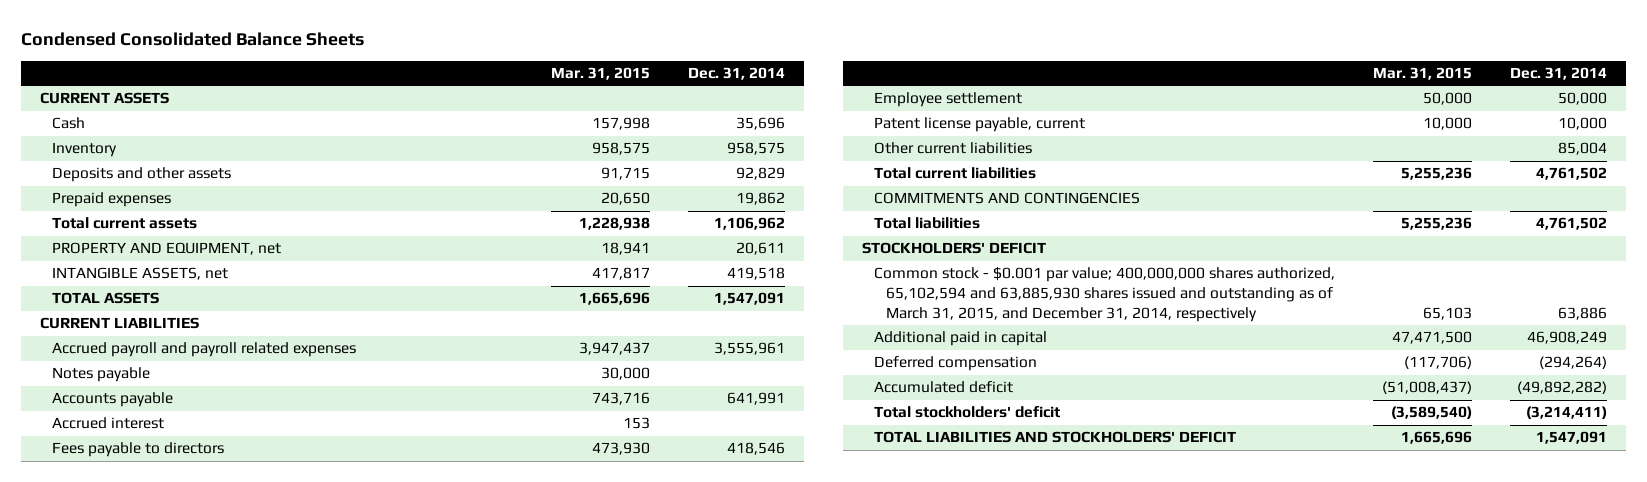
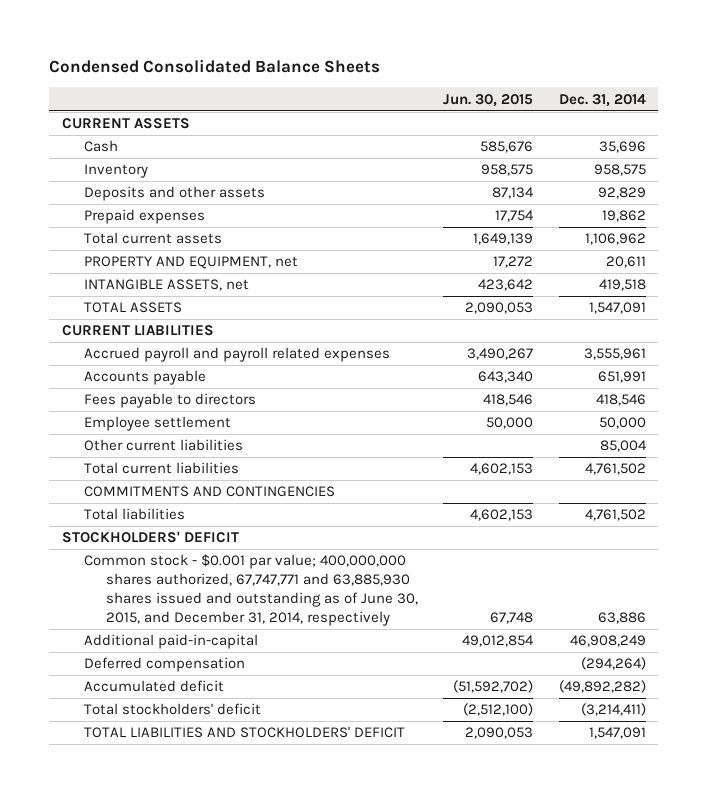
- | Mar. 31, 2015 | Dec. 31, 2014
+ | Jun. 30, 2015 | Dec. 31, 2014
- Notes payable | 30,000 |
- Accounts payable | 743,716 | 641,991
- Accrued interest | 153 |
+ Accounts payable | 643,340 | 651,991
- Patent license payable, current | 10,000 | 10,000
- Common stock - $0.001 par value; 400,000,000 shares authorized, 65,102,594 and 63,885,930 shares issued and outstanding as of March 31, 2015, and December 31, 2014, respectively | 65,103 | 63,886
- Additional paid in capital | 47,471,500 | 46,908,249
+ Common stock - $0.001 par value; 400,000,000 shares authorized, 67,747,771 and 63,885,930 shares issued and outstanding as of June 30, 2015, and December 31, 2014, respectively | 67,748 | 63,886
+ Additional paid-in-capital | 49,012,854 | 46,908,249

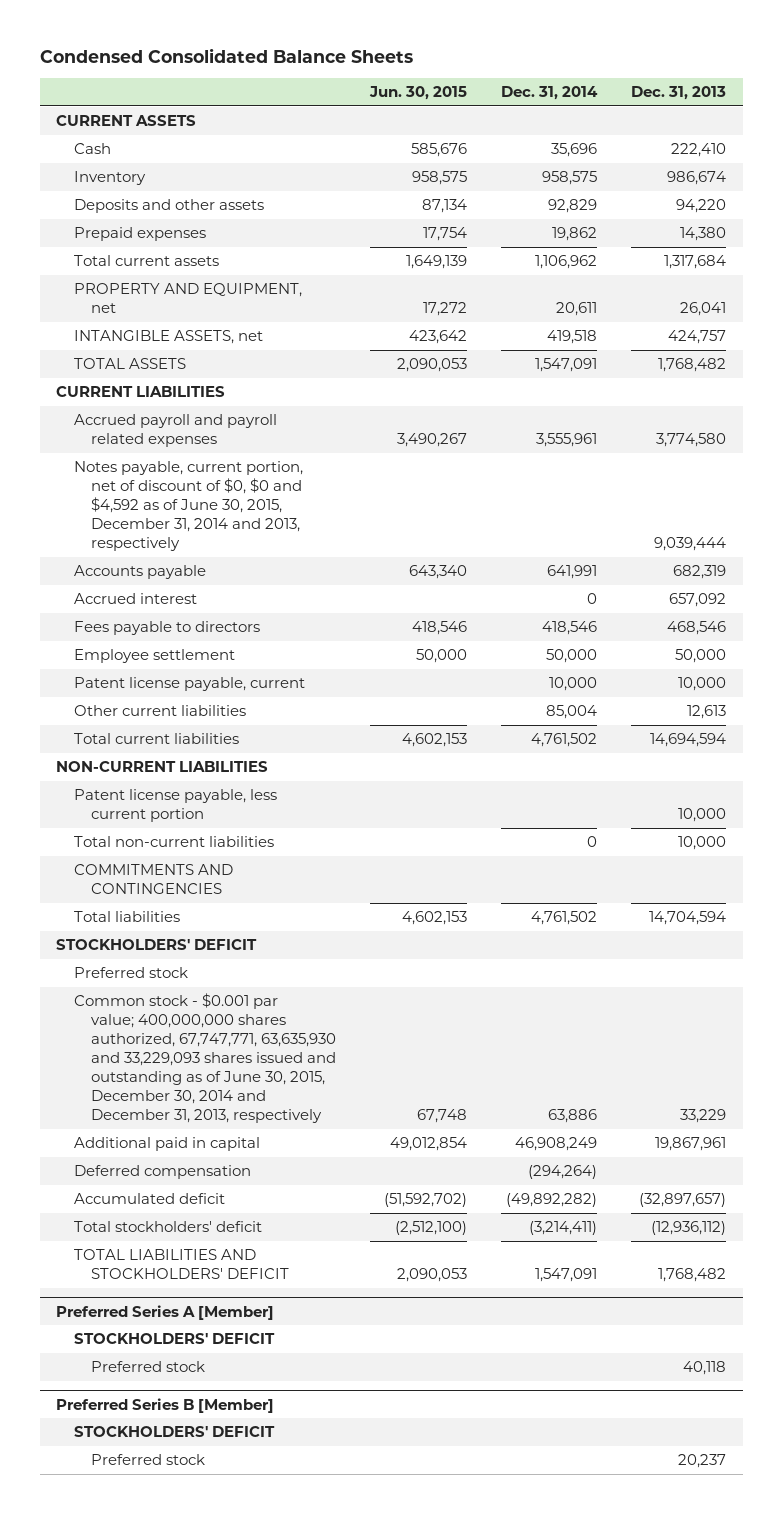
- | Jun. 30, 2015 | Dec. 31, 2014
+ | Jun. 30, 2015 | Dec. 31, 2014 | Dec. 31, 2013
- Accounts payable | 643,340 | 651,991
+ Notes payable, current portion, net of discount of $0, $0 and $4,592 as of June 30, 2015, December 31, 2014 and 2013, respectively | | | 9,039,444
+ Accounts payable | 643,340 | 641,991 | 682,319
+ Accrued interest | | 0 | 657,092
+ Patent license payable, current | | 10,000 | 10,000
+ NON-CURRENT LIABILITIES
+ Patent license payable, less current portion | | | 10,000
+ Total non-current liabilities | | 0 | 10,000
- Common stock - $0.001 par value; 400,000,000 shares authorized, 67,747,771 and 63,885,930 shares issued and outstanding as of June 30, 2015, and December 31, 2014, respectively | 67,748 | 63,886
- Additional paid-in-capital | 49,012,854 | 46,908,249
+ Preferred stock
+ Common stock - $0.001 par value; 400,000,000 shares authorized, 67,747,771, 63,635,930 and 33,229,093 shares issued and outstanding as of June 30, 2015, December 30, 2014 and December 31, 2013, respectively | 67,748 | 63,886 | 33,229
+ Additional paid in capital | 49,012,854 | 46,908,249 | 19,867,961
+ Preferred Series A [Member]
+ STOCKHOLDERS' DEFICIT
+ Preferred stock | | | 40,118
+ Preferred Series B [Member]
+ STOCKHOLDERS' DEFICIT
+ Preferred stock | | | 20,237

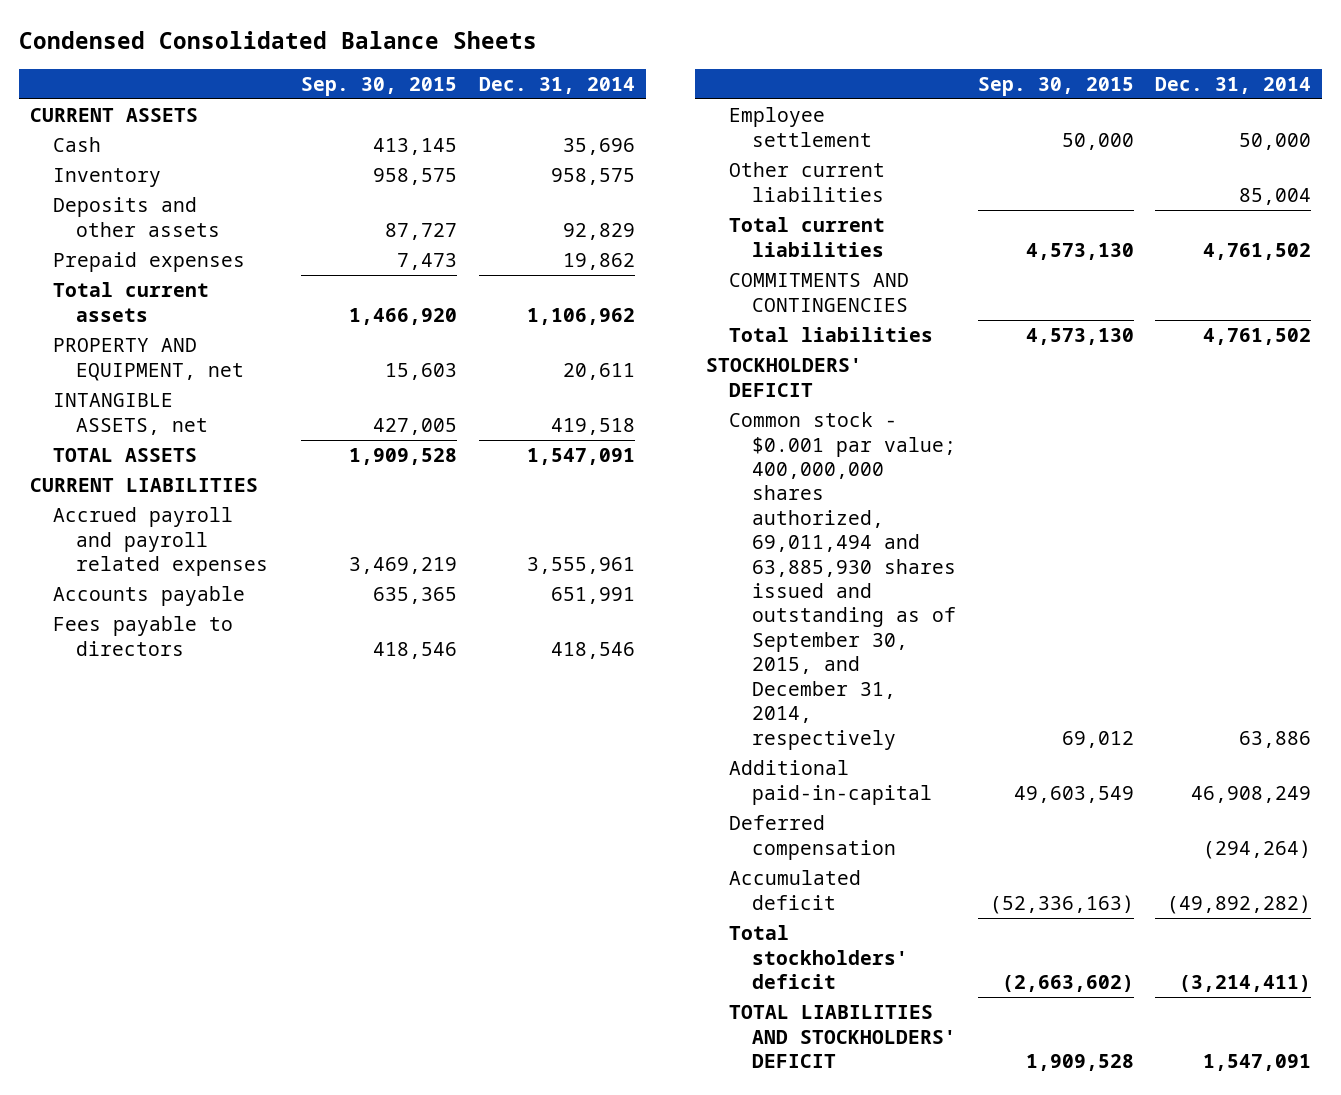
- | Jun. 30, 2015 | Dec. 31, 2014 | Dec. 31, 2013
+ | Sep. 30, 2015 | Dec. 31, 2014
- Notes payable, current portion, net of discount of $0, $0 and $4,592 as of June 30, 2015, December 31, 2014 and 2013, respectively | | | 9,039,444
- Accounts payable | 643,340 | 641,991 | 682,319
- Accrued interest | | 0 | 657,092
+ Accounts payable | 635,365 | 651,991
- Patent license payable, current | | 10,000 | 10,000
- NON-CURRENT LIABILITIES
- Patent license payable, less current portion | | | 10,000
- Total non-current liabilities | | 0 | 10,000
- Preferred stock
- Common stock - $0.001 par value; 400,000,000 shares authorized, 67,747,771, 63,635,930 and 33,229,093 shares issued and outstanding as of June 30, 2015, December 30, 2014 and December 31, 2013, respectively | 67,748 | 63,886 | 33,229
- Additional paid in capital | 49,012,854 | 46,908,249 | 19,867,961
+ Common stock - $0.001 par value; 400,000,000 shares authorized, 69,011,494 and 63,885,930 shares issued and outstanding as of September 30, 2015, and December 31, 2014, respectively | 69,012 | 63,886
+ Additional paid-in-capital | 49,603,549 | 46,908,249
- Preferred Series A [Member]
- STOCKHOLDERS' DEFICIT
- Preferred stock | | | 40,118
- Preferred Series B [Member]
- STOCKHOLDERS' DEFICIT
- Preferred stock | | | 20,237

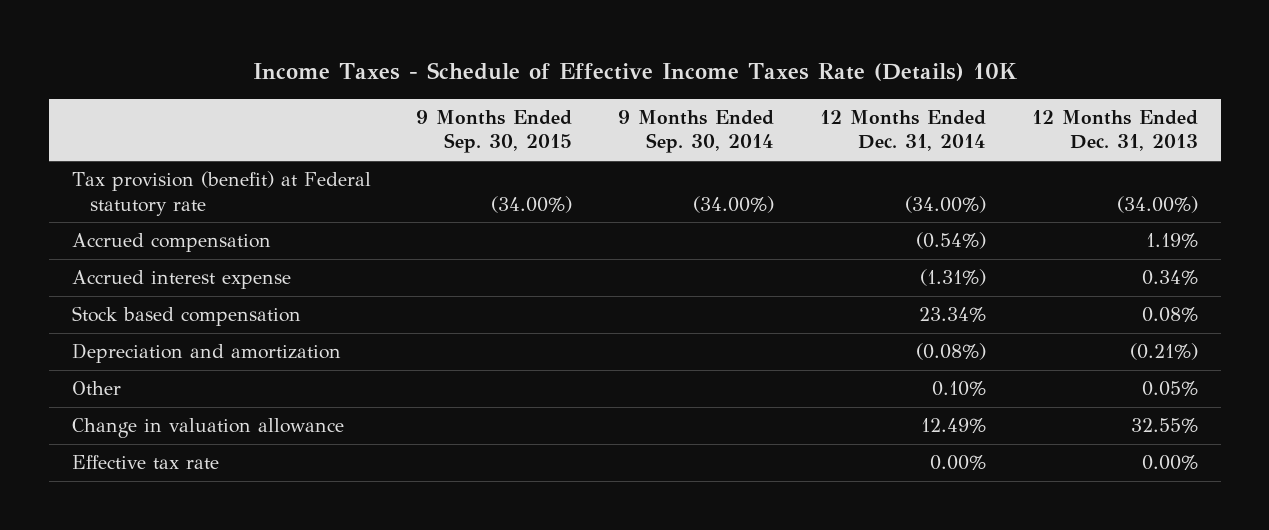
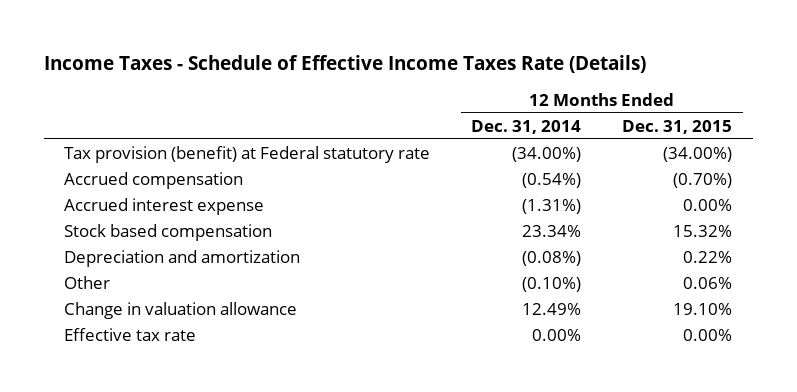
- Income Taxes - Schedule of Effective Income Taxes Rate (Details) 10K
+ Income Taxes - Schedule of Effective Income Taxes Rate (Details)
- | 9 Months Ended Sep. 30, 2015 | 9 Months Ended Sep. 30, 2014 | 12 Months Ended Dec. 31, 2014 | 12 Months Ended Dec. 31, 2013
+ | 12 Months Ended Dec. 31, 2014 | 12 Months Ended Dec. 31, 2015
- Other | | | 0.10% | 0.05%
+ Other | (0.10%) | 0.06%

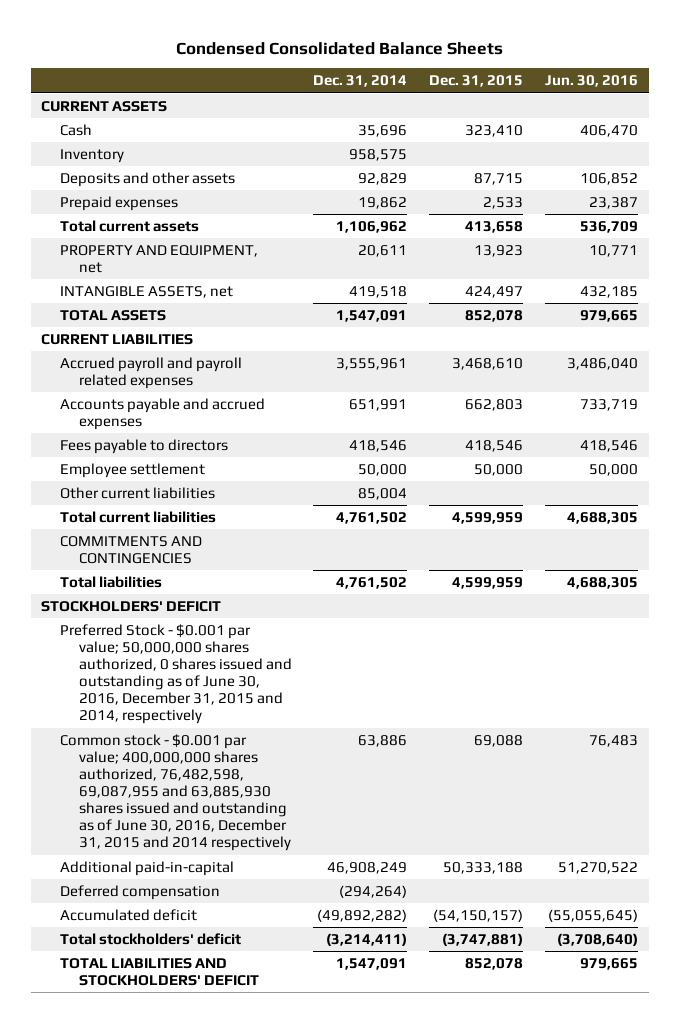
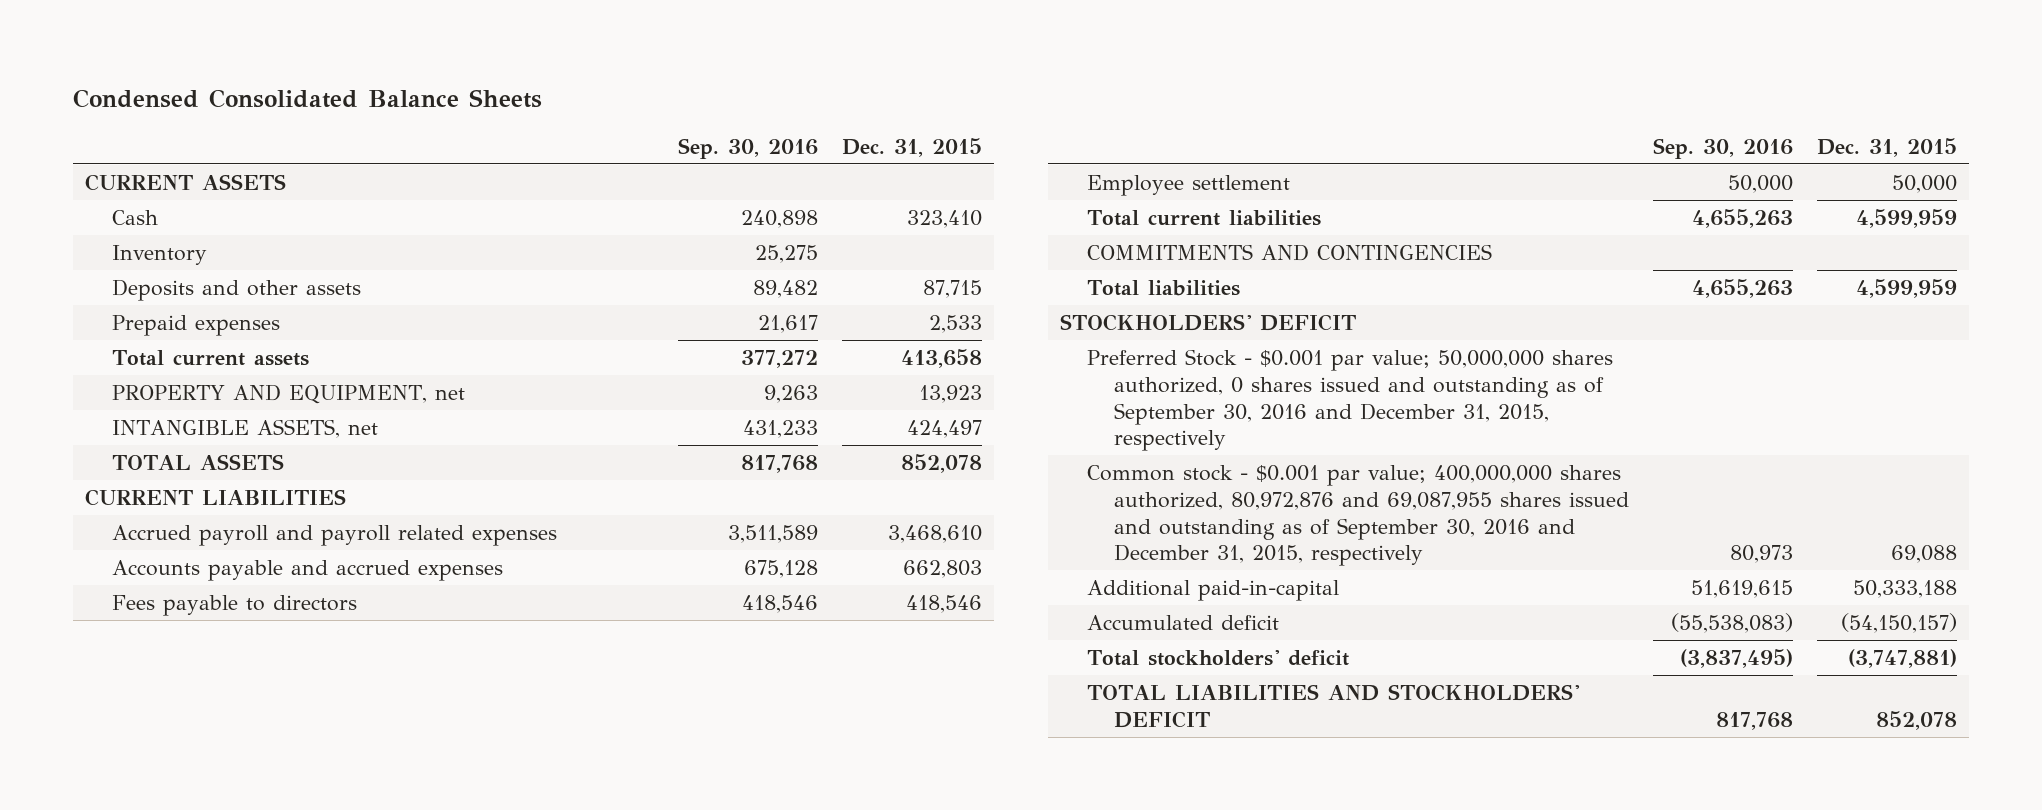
- | Dec. 31, 2014 | Dec. 31, 2015 | Jun. 30, 2016
+ | Sep. 30, 2016 | Dec. 31, 2015
- Other current liabilities | 85,004 | |
- Preferred Stock - $0.001 par value; 50,000,000 shares authorized, 0 shares issued and outstanding as of June 30, 2016, December 31, 2015 and 2014, respectively
- Common stock - $0.001 par value; 400,000,000 shares authorized, 76,482,598, 69,087,955 and 63,885,930 shares issued and outstanding as of June 30, 2016, December 31, 2015 and 2014 respectively | 63,886 | 69,088 | 76,483
+ Preferred Stock - $0.001 par value; 50,000,000 shares authorized, 0 shares issued and outstanding as of September 30, 2016 and December 31, 2015, respectively
+ Common stock - $0.001 par value; 400,000,000 shares authorized, 80,972,876 and 69,087,955 shares issued and outstanding as of September 30, 2016 and December 31, 2015, respectively | 80,973 | 69,088
- Deferred compensation | (294,264) | |

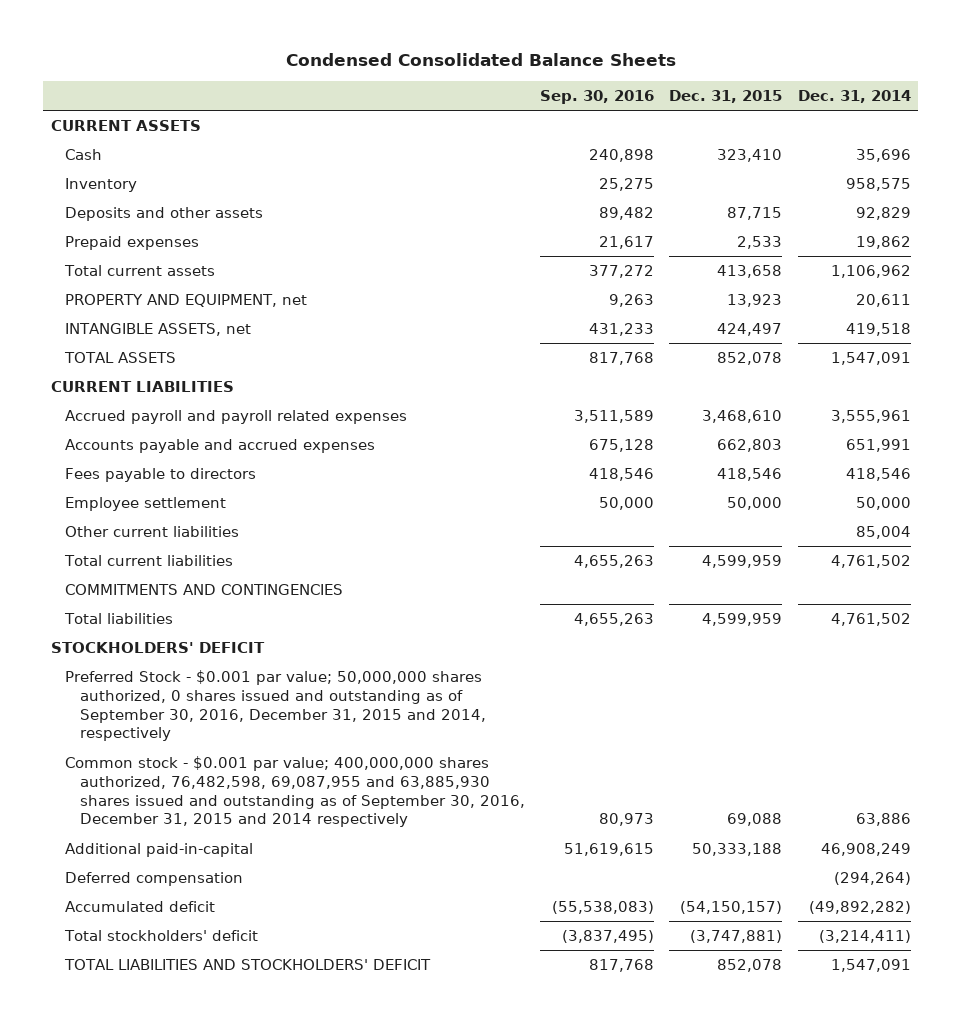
- | Sep. 30, 2016 | Dec. 31, 2015
+ | Sep. 30, 2016 | Dec. 31, 2015 | Dec. 31, 2014
+ Other current liabilities | | | 85,004
- Preferred Stock - $0.001 par value; 50,000,000 shares authorized, 0 shares issued and outstanding as of September 30, 2016 and December 31, 2015, respectively
- Common stock - $0.001 par value; 400,000,000 shares authorized, 80,972,876 and 69,087,955 shares issued and outstanding as of September 30, 2016 and December 31, 2015, respectively | 80,973 | 69,088
+ Preferred Stock - $0.001 par value; 50,000,000 shares authorized, 0 shares issued and outstanding as of September 30, 2016, December 31, 2015 and 2014, respectively
+ Common stock - $0.001 par value; 400,000,000 shares authorized, 76,482,598, 69,087,955 and 63,885,930 shares issued and outstanding as of September 30, 2016, December 31, 2015 and 2014 respectively | 80,973 | 69,088 | 63,886
+ Deferred compensation | | | (294,264)

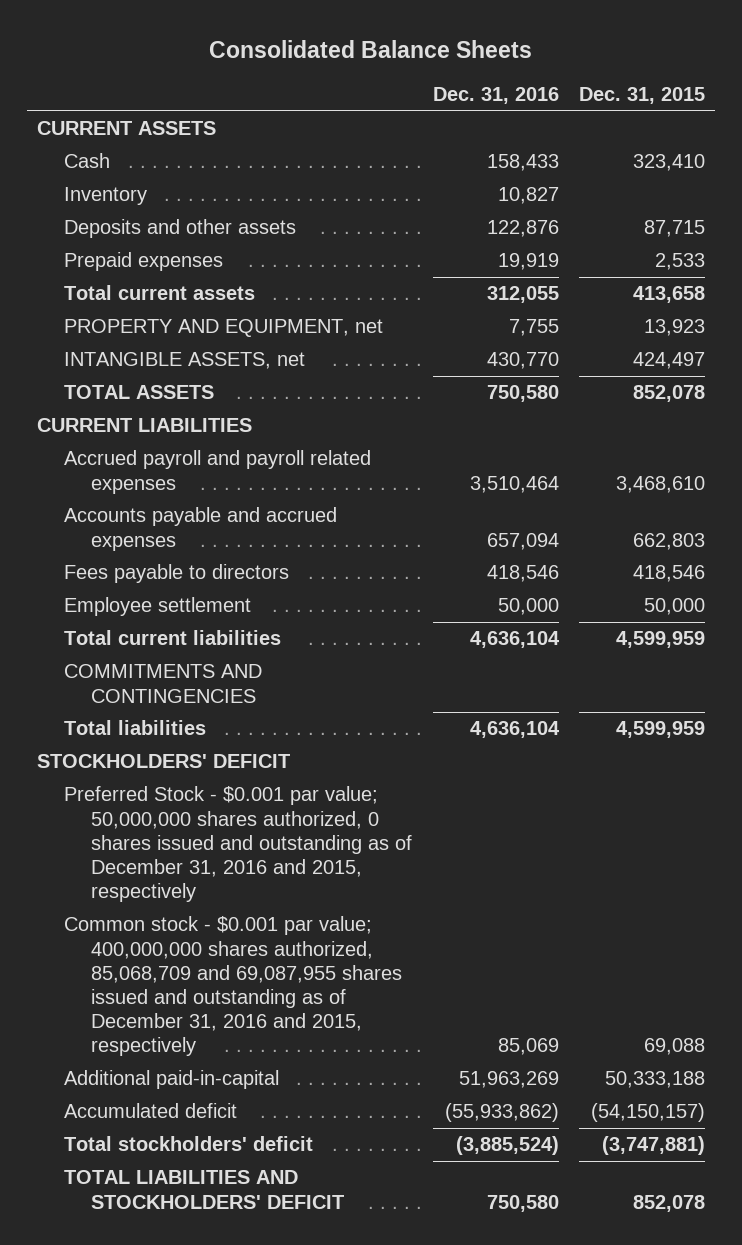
- Condensed Consolidated Balance Sheets
+ Consolidated Balance Sheets
- | Sep. 30, 2016 | Dec. 31, 2015 | Dec. 31, 2014
+ | Dec. 31, 2016 | Dec. 31, 2015
- Other current liabilities | | | 85,004
- Preferred Stock - $0.001 par value; 50,000,000 shares authorized, 0 shares issued and outstanding as of September 30, 2016, December 31, 2015 and 2014, respectively
- Common stock - $0.001 par value; 400,000,000 shares authorized, 76,482,598, 69,087,955 and 63,885,930 shares issued and outstanding as of September 30, 2016, December 31, 2015 and 2014 respectively | 80,973 | 69,088 | 63,886
+ Preferred Stock - $0.001 par value; 50,000,000 shares authorized, 0 shares issued and outstanding as of December 31, 2016 and 2015, respectively
+ Common stock - $0.001 par value; 400,000,000 shares authorized, 85,068,709 and 69,087,955 shares issued and outstanding as of December 31, 2016 and 2015, respectively | 85,069 | 69,088
- Deferred compensation | | | (294,264)

